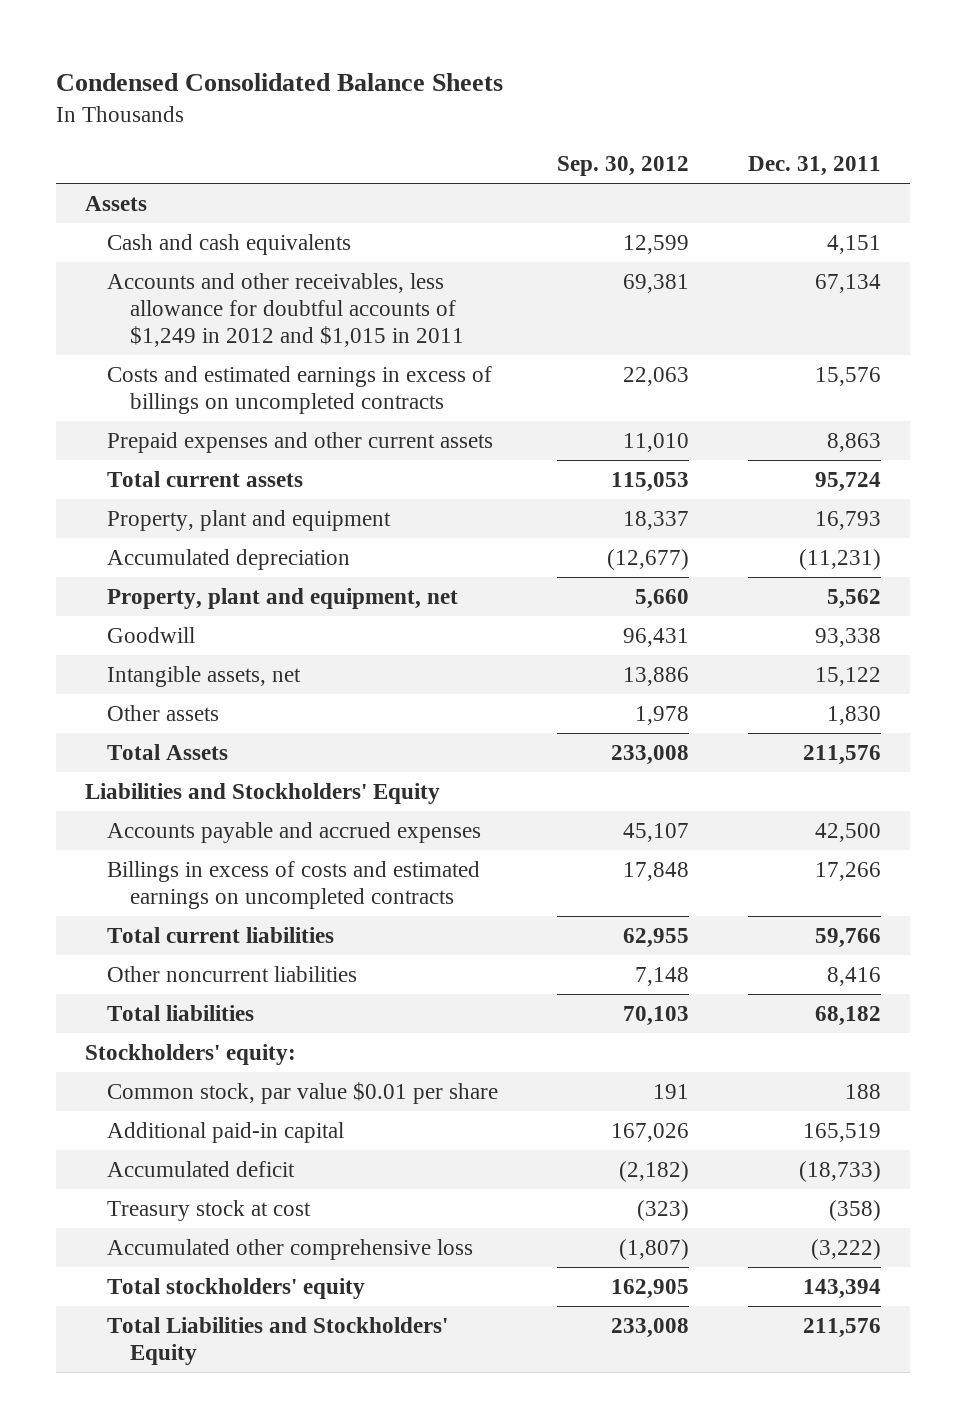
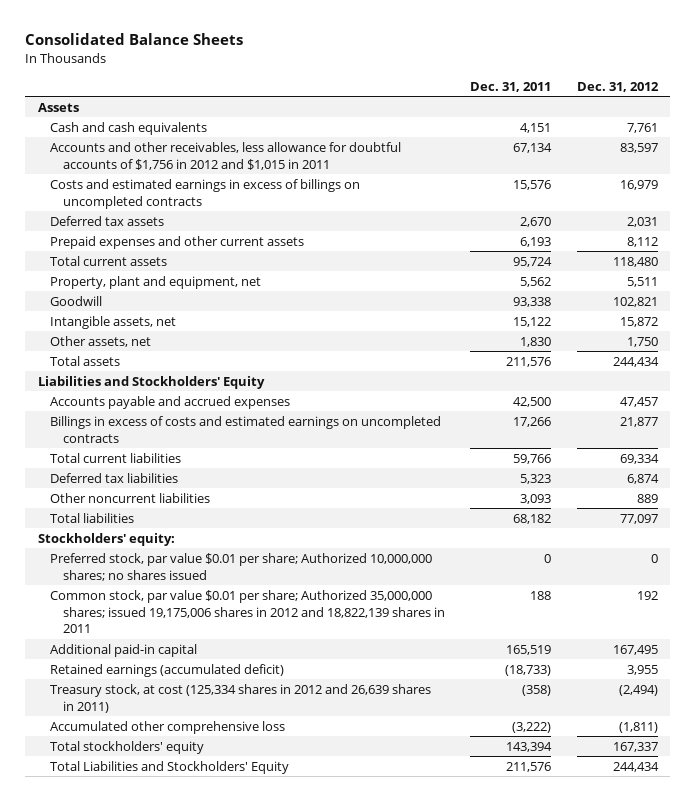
- Condensed Consolidated Balance Sheets
+ Consolidated Balance Sheets
- | Sep. 30, 2012 | Dec. 31, 2011
+ | Dec. 31, 2011 | Dec. 31, 2012
- Accounts and other receivables, less allowance for doubtful accounts of $1,249 in 2012 and $1,015 in 2011 | 69,381 | 67,134
+ Accounts and other receivables, less allowance for doubtful accounts of $1,756 in 2012 and $1,015 in 2011 | 67,134 | 83,597
- Prepaid expenses and other current assets | 11,010 | 8,863
+ Deferred tax assets | 2,670 | 2,031
+ Prepaid expenses and other current assets | 6,193 | 8,112
- Property, plant and equipment | 18,337 | 16,793
- Accumulated depreciation | (12,677) | (11,231)
- Other assets | 1,978 | 1,830
- Total Assets | 233,008 | 211,576
+ Other assets, net | 1,830 | 1,750
+ Total assets | 211,576 | 244,434
- Other noncurrent liabilities | 7,148 | 8,416
+ Deferred tax liabilities | 5,323 | 6,874
+ Other noncurrent liabilities | 3,093 | 889
- Common stock, par value $0.01 per share | 191 | 188
+ Preferred stock, par value $0.01 per share; Authorized 10,000,000 shares; no shares issued | 0 | 0
+ Common stock, par value $0.01 per share; Authorized 35,000,000 shares; issued 19,175,006 shares in 2012 and 18,822,139 shares in 2011 | 188 | 192
- Accumulated deficit | (2,182) | (18,733)
- Treasury stock at cost | (323) | (358)
+ Retained earnings (accumulated deficit) | (18,733) | 3,955
+ Treasury stock, at cost (125,334 shares in 2012 and 26,639 shares in 2011) | (358) | (2,494)

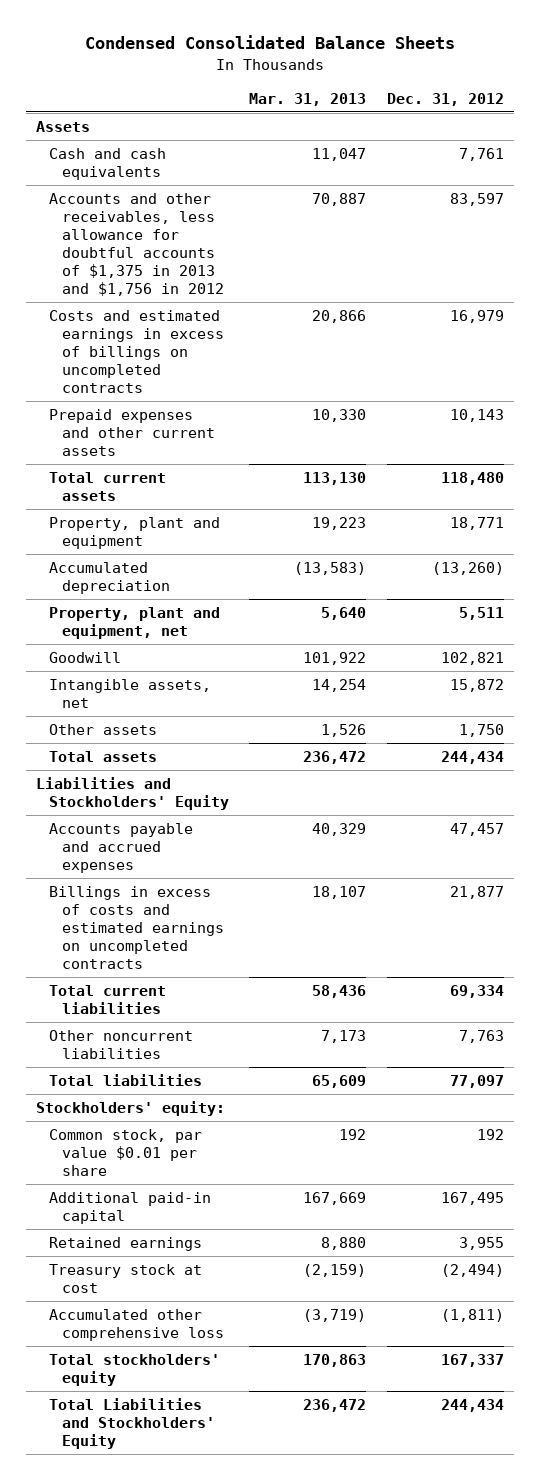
- Consolidated Balance Sheets
+ Condensed Consolidated Balance Sheets
- | Dec. 31, 2011 | Dec. 31, 2012
+ | Mar. 31, 2013 | Dec. 31, 2012
- Accounts and other receivables, less allowance for doubtful accounts of $1,756 in 2012 and $1,015 in 2011 | 67,134 | 83,597
+ Accounts and other receivables, less allowance for doubtful accounts of $1,375 in 2013 and $1,756 in 2012 | 70,887 | 83,597
- Deferred tax assets | 2,670 | 2,031
- Prepaid expenses and other current assets | 6,193 | 8,112
+ Prepaid expenses and other current assets | 10,330 | 10,143
+ Property, plant and equipment | 19,223 | 18,771
+ Accumulated depreciation | (13,583) | (13,260)
- Other assets, net | 1,830 | 1,750
+ Other assets | 1,526 | 1,750
- Deferred tax liabilities | 5,323 | 6,874
- Other noncurrent liabilities | 3,093 | 889
+ Other noncurrent liabilities | 7,173 | 7,763
- Preferred stock, par value $0.01 per share; Authorized 10,000,000 shares; no shares issued | 0 | 0
- Common stock, par value $0.01 per share; Authorized 35,000,000 shares; issued 19,175,006 shares in 2012 and 18,822,139 shares in 2011 | 188 | 192
+ Common stock, par value $0.01 per share | 192 | 192
- Retained earnings (accumulated deficit) | (18,733) | 3,955
- Treasury stock, at cost (125,334 shares in 2012 and 26,639 shares in 2011) | (358) | (2,494)
+ Retained earnings | 8,880 | 3,955
+ Treasury stock at cost | (2,159) | (2,494)

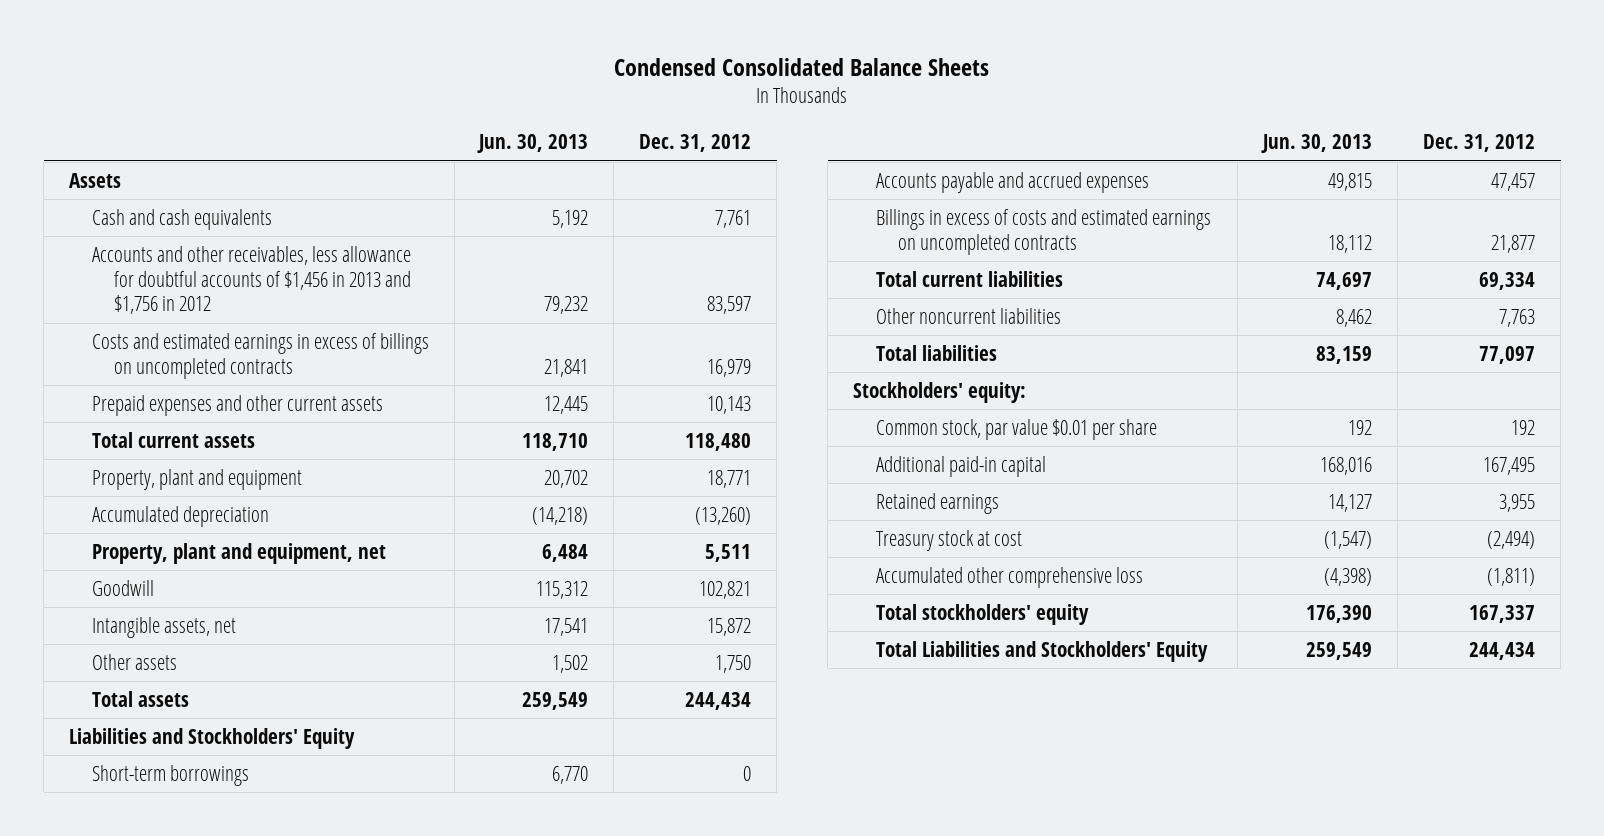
- | Mar. 31, 2013 | Dec. 31, 2012
+ | Jun. 30, 2013 | Dec. 31, 2012
- Accounts and other receivables, less allowance for doubtful accounts of $1,375 in 2013 and $1,756 in 2012 | 70,887 | 83,597
+ Accounts and other receivables, less allowance for doubtful accounts of $1,456 in 2013 and $1,756 in 2012 | 79,232 | 83,597
+ Short-term borrowings | 6,770 | 0

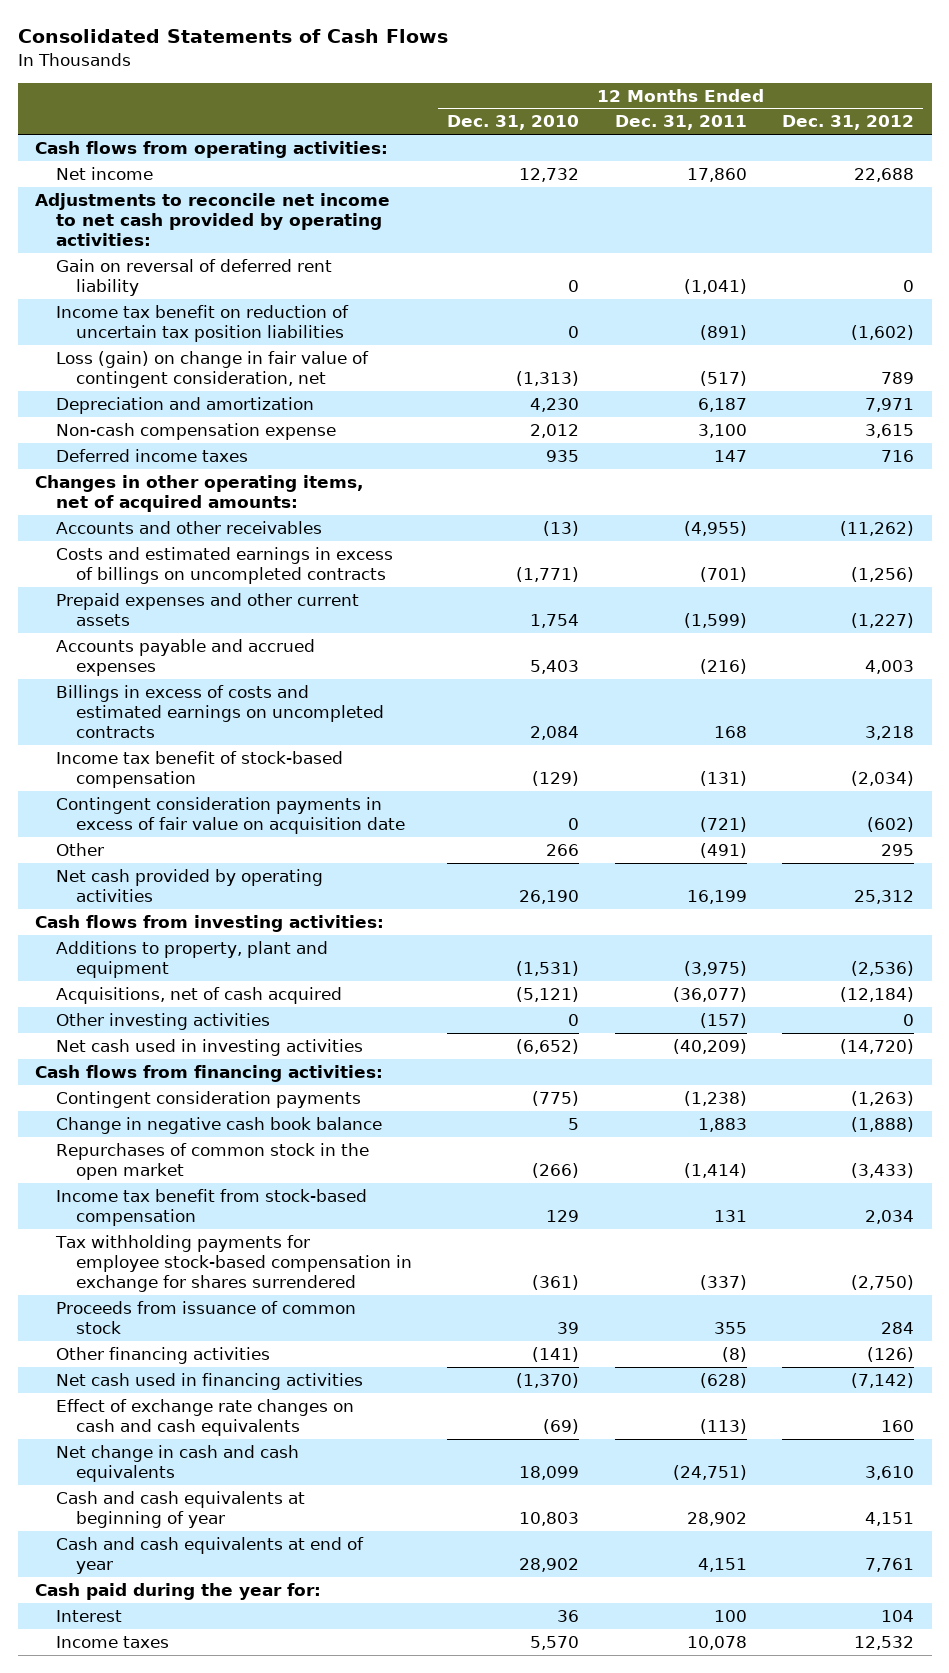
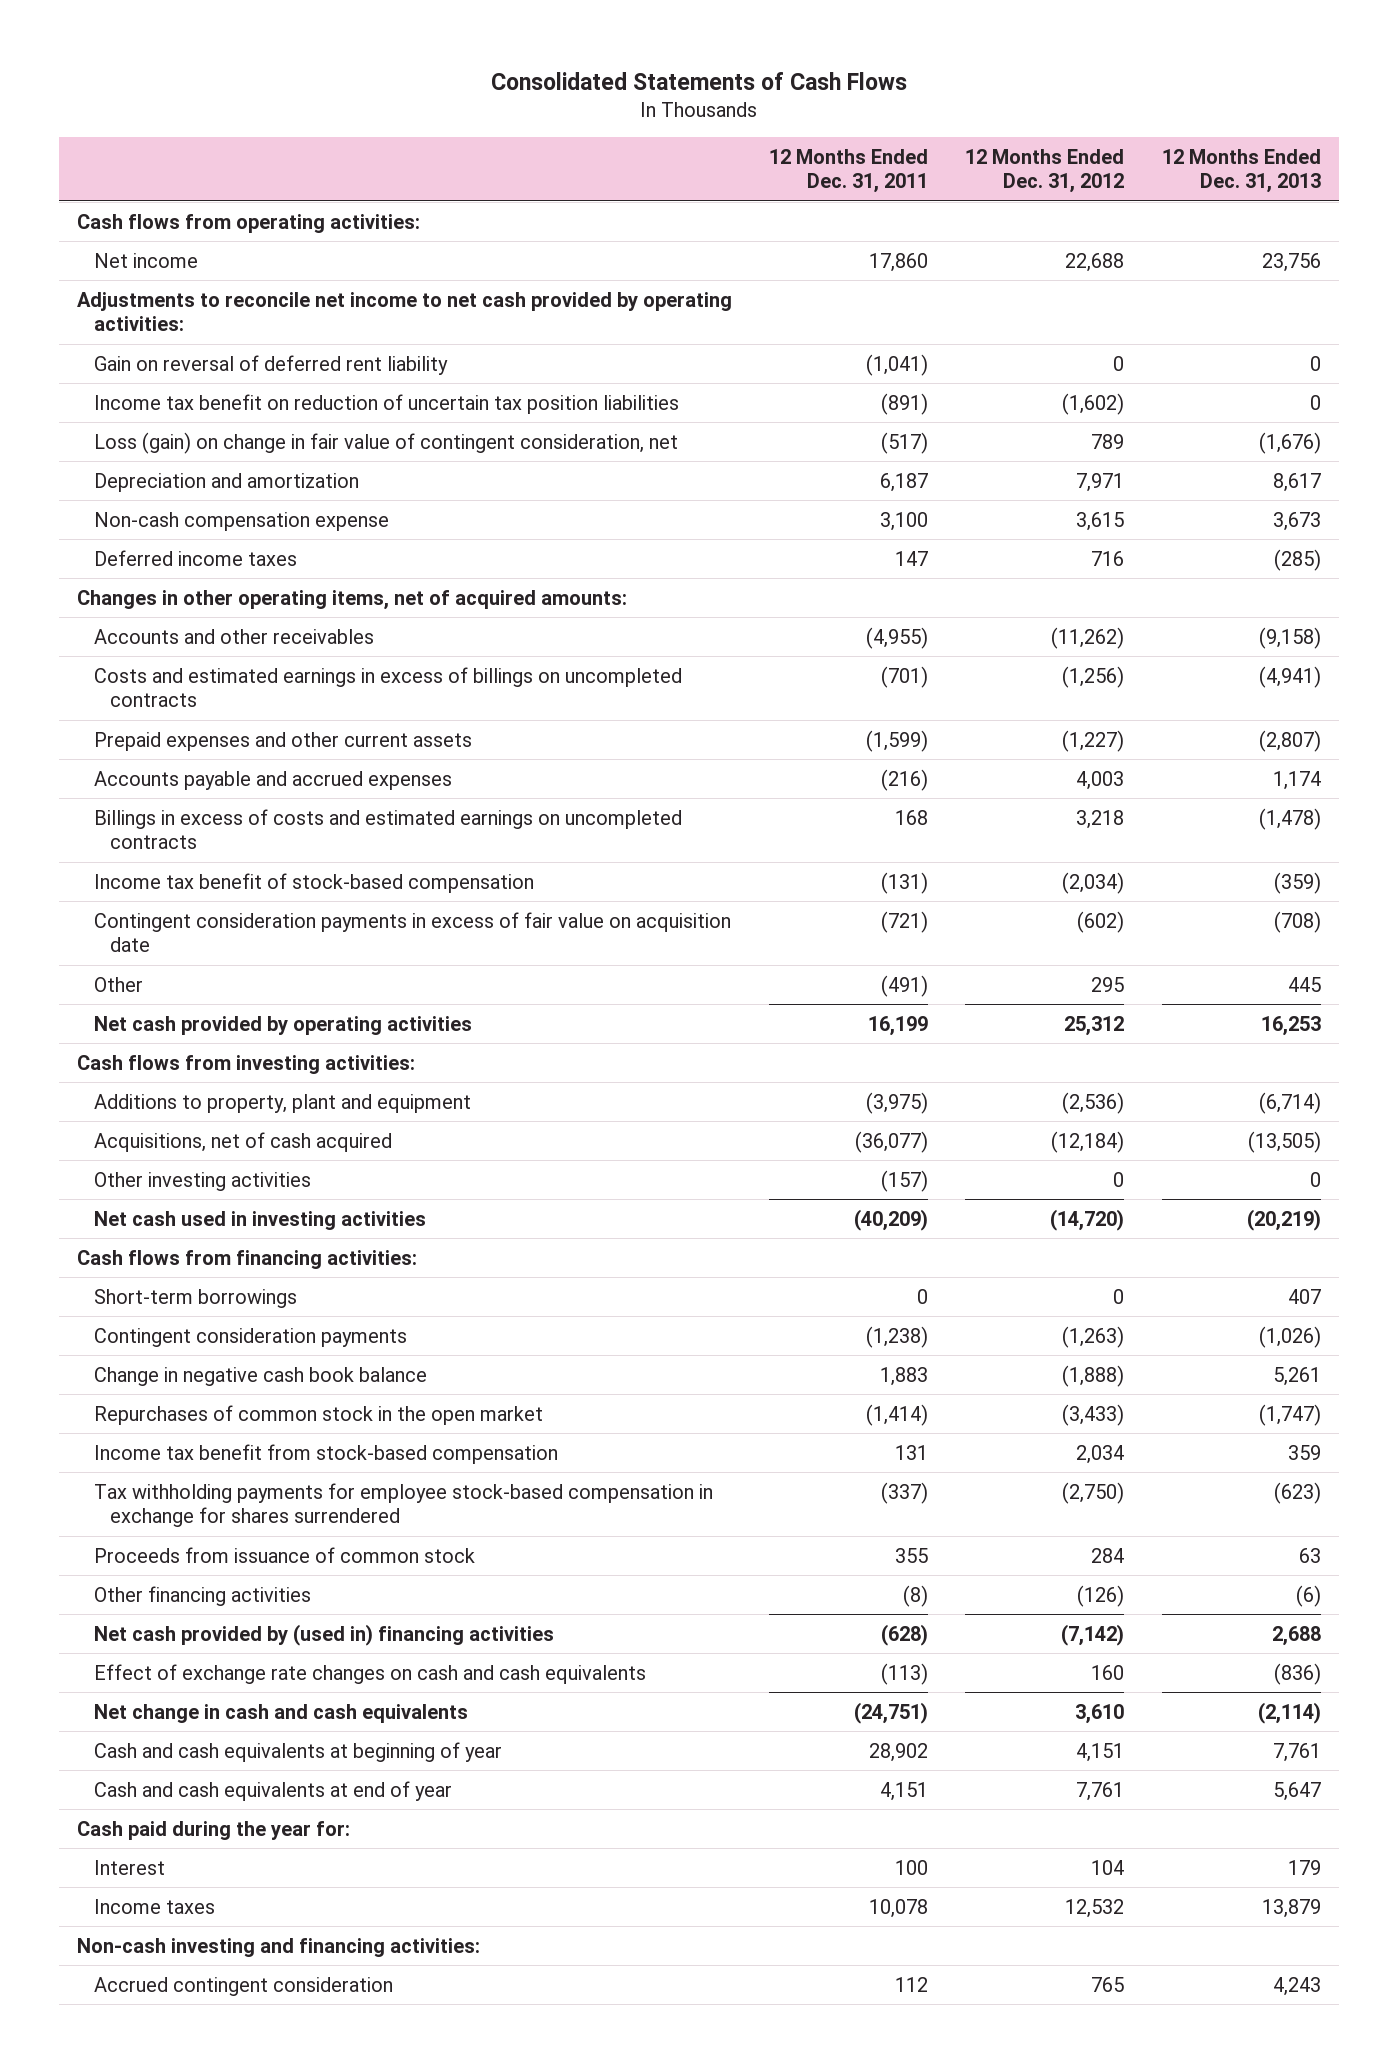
- | 12 Months Ended Dec. 31, 2010 | 12 Months Ended Dec. 31, 2011 | 12 Months Ended Dec. 31, 2012
+ | 12 Months Ended Dec. 31, 2011 | 12 Months Ended Dec. 31, 2012 | 12 Months Ended Dec. 31, 2013
+ Short-term borrowings | 0 | 0 | 407
- Net cash used in financing activities | (1,370) | (628) | (7,142)
+ Net cash provided by (used in) financing activities | (628) | (7,142) | 2,688
+ Non-cash investing and financing activities:
+ Accrued contingent consideration | 112 | 765 | 4,243

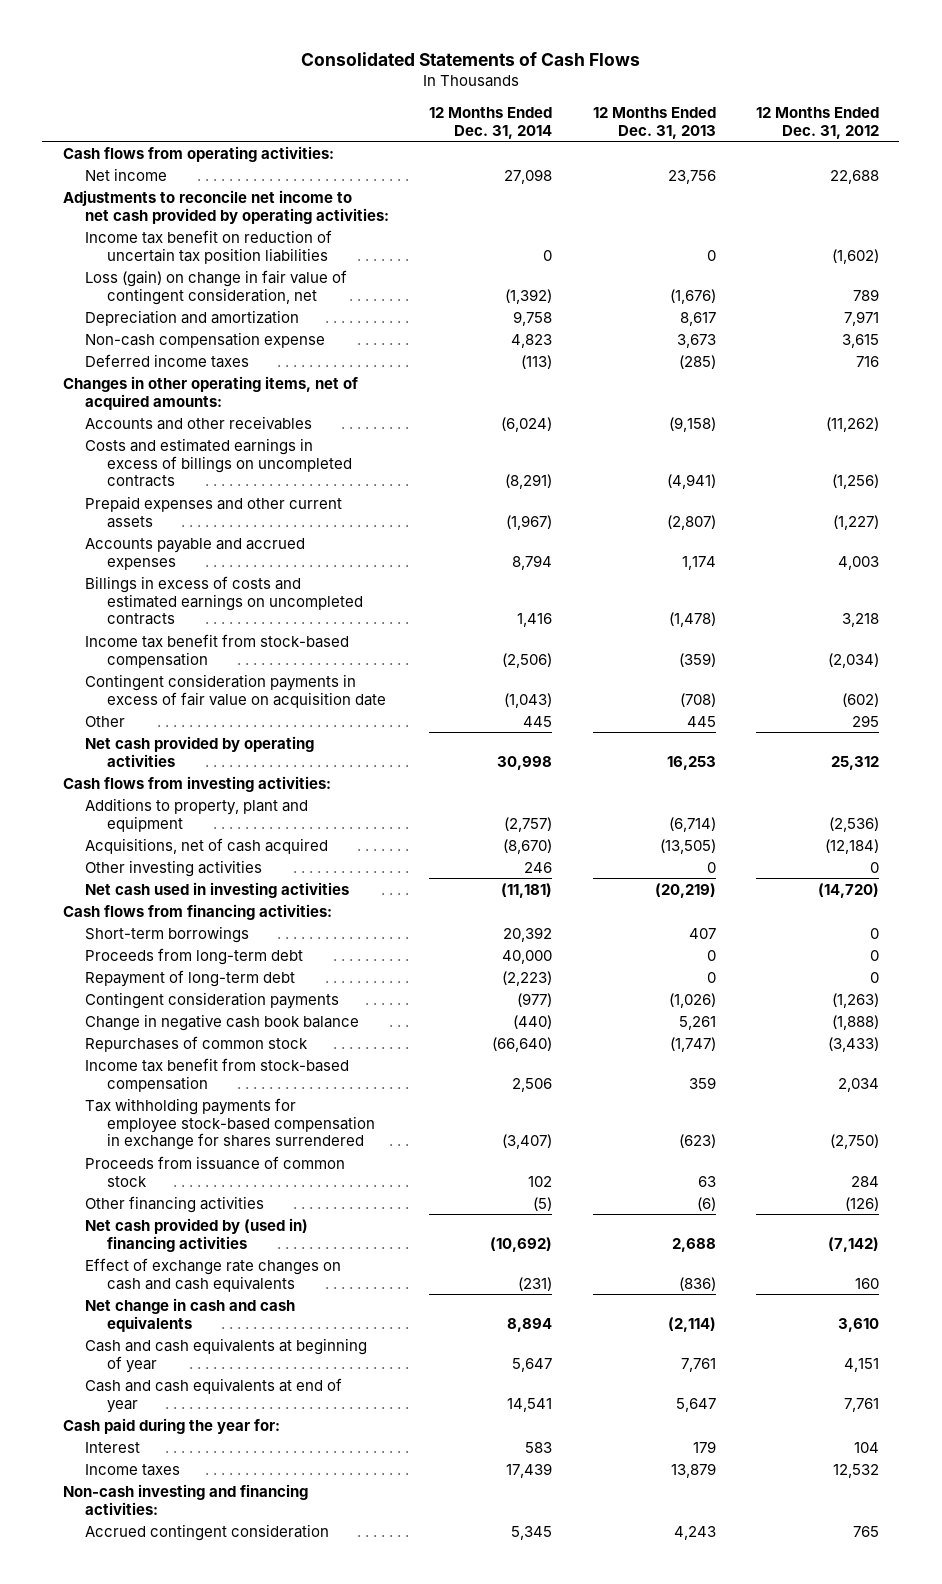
- | 12 Months Ended Dec. 31, 2011 | 12 Months Ended Dec. 31, 2012 | 12 Months Ended Dec. 31, 2013
+ | 12 Months Ended Dec. 31, 2014 | 12 Months Ended Dec. 31, 2013 | 12 Months Ended Dec. 31, 2012
- Gain on reversal of deferred rent liability | (1,041) | 0 | 0
- Income tax benefit of stock-based compensation | (131) | (2,034) | (359)
+ Income tax benefit from stock-based compensation | (2,506) | (359) | (2,034)
+ Proceeds from long-term debt | 40,000 | 0 | 0
+ Repayment of long-term debt | (2,223) | 0 | 0
- Repurchases of common stock in the open market | (1,414) | (3,433) | (1,747)
+ Repurchases of common stock | (66,640) | (1,747) | (3,433)

